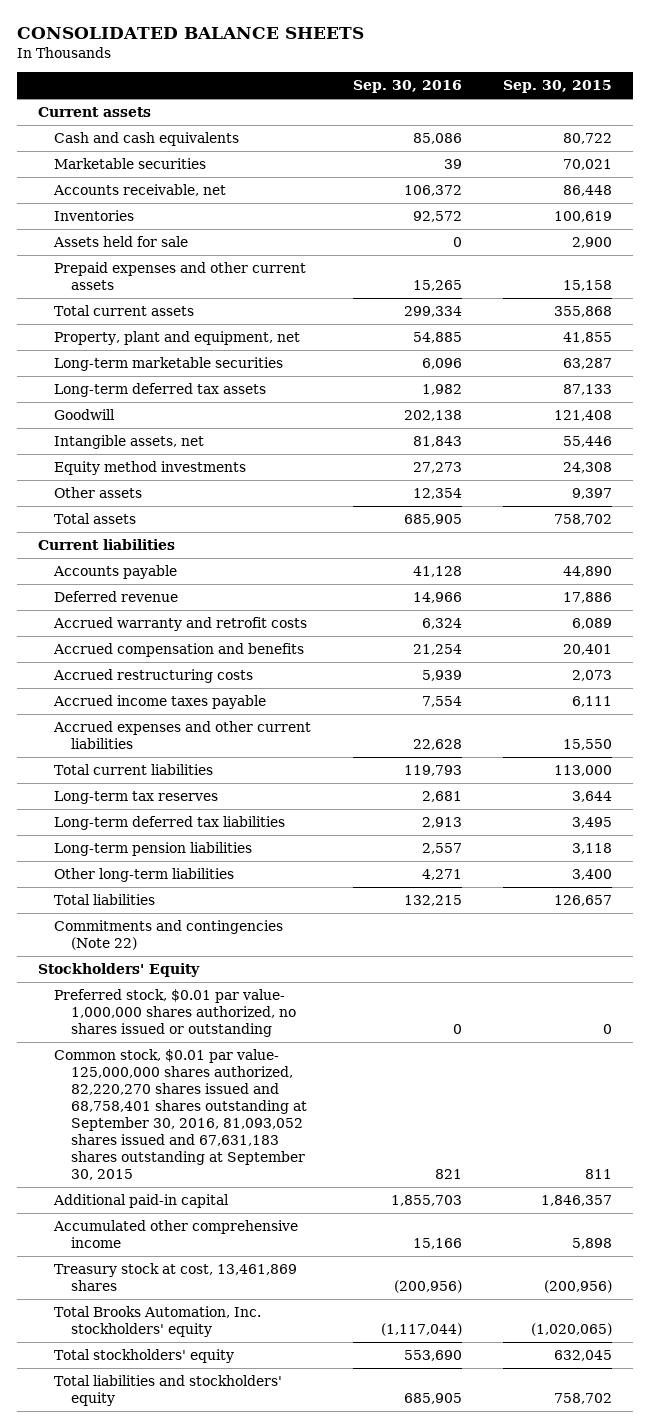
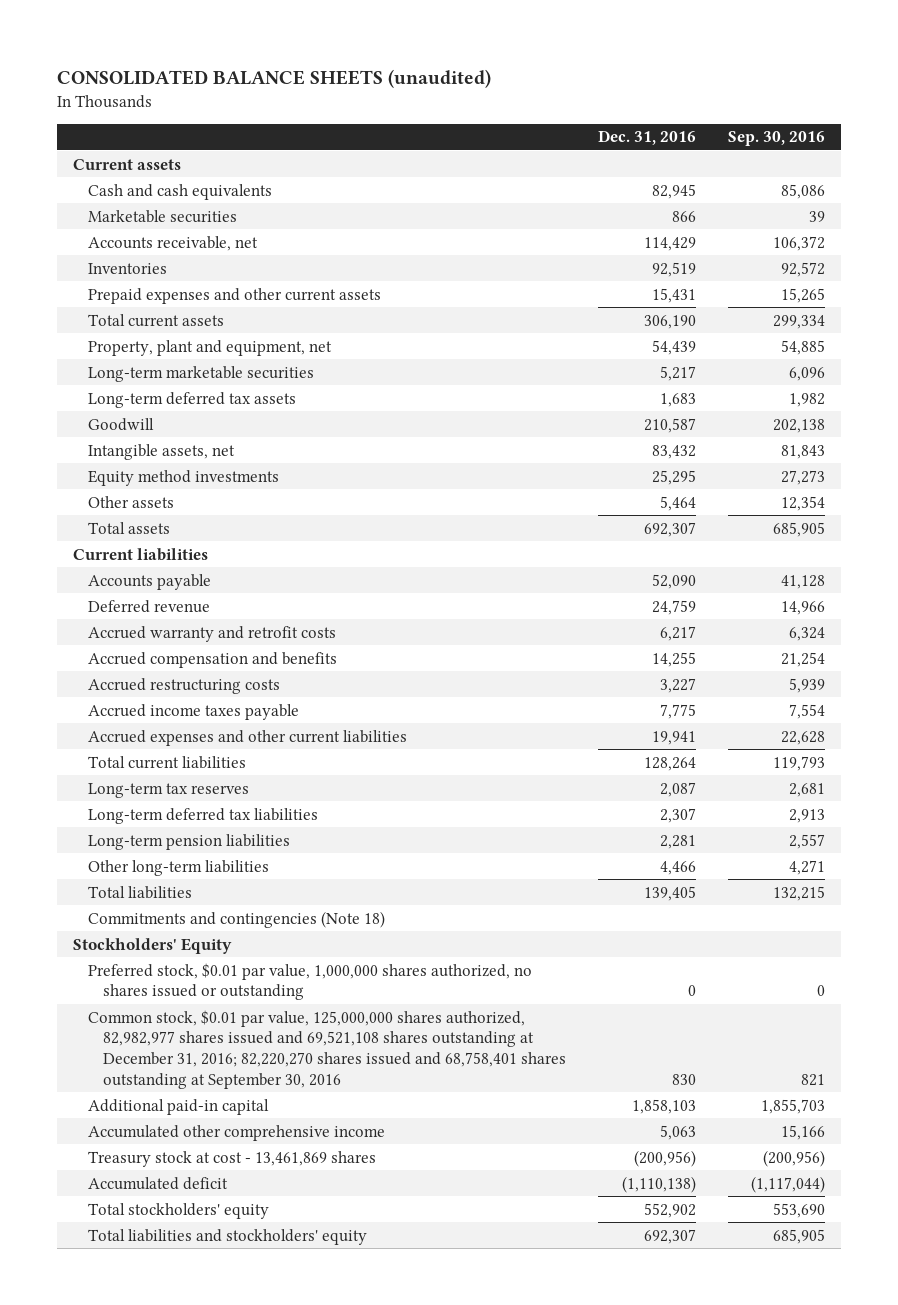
- CONSOLIDATED BALANCE SHEETS
+ CONSOLIDATED BALANCE SHEETS (unaudited)
- | Sep. 30, 2016 | Sep. 30, 2015
+ | Dec. 31, 2016 | Sep. 30, 2016
- Assets held for sale | 0 | 2,900
- Commitments and contingencies (Note 22)
+ Commitments and contingencies (Note 18)
- Preferred stock, $0.01 par value- 1,000,000 shares authorized, no shares issued or outstanding | 0 | 0
- Common stock, $0.01 par value- 125,000,000 shares authorized, 82,220,270 shares issued and 68,758,401 shares outstanding at September 30, 2016, 81,093,052 shares issued and 67,631,183 shares outstanding at September 30, 2015 | 821 | 811
+ Preferred stock, $0.01 par value, 1,000,000 shares authorized, no shares issued or outstanding | 0 | 0
+ Common stock, $0.01 par value, 125,000,000 shares authorized, 82,982,977 shares issued and 69,521,108 shares outstanding at December 31, 2016; 82,220,270 shares issued and 68,758,401 shares outstanding at September 30, 2016 | 830 | 821
- Treasury stock at cost, 13,461,869 shares | (200,956) | (200,956)
- Total Brooks Automation, Inc. stockholders' equity | (1,117,044) | (1,020,065)
+ Treasury stock at cost - 13,461,869 shares | (200,956) | (200,956)
+ Accumulated deficit | (1,110,138) | (1,117,044)

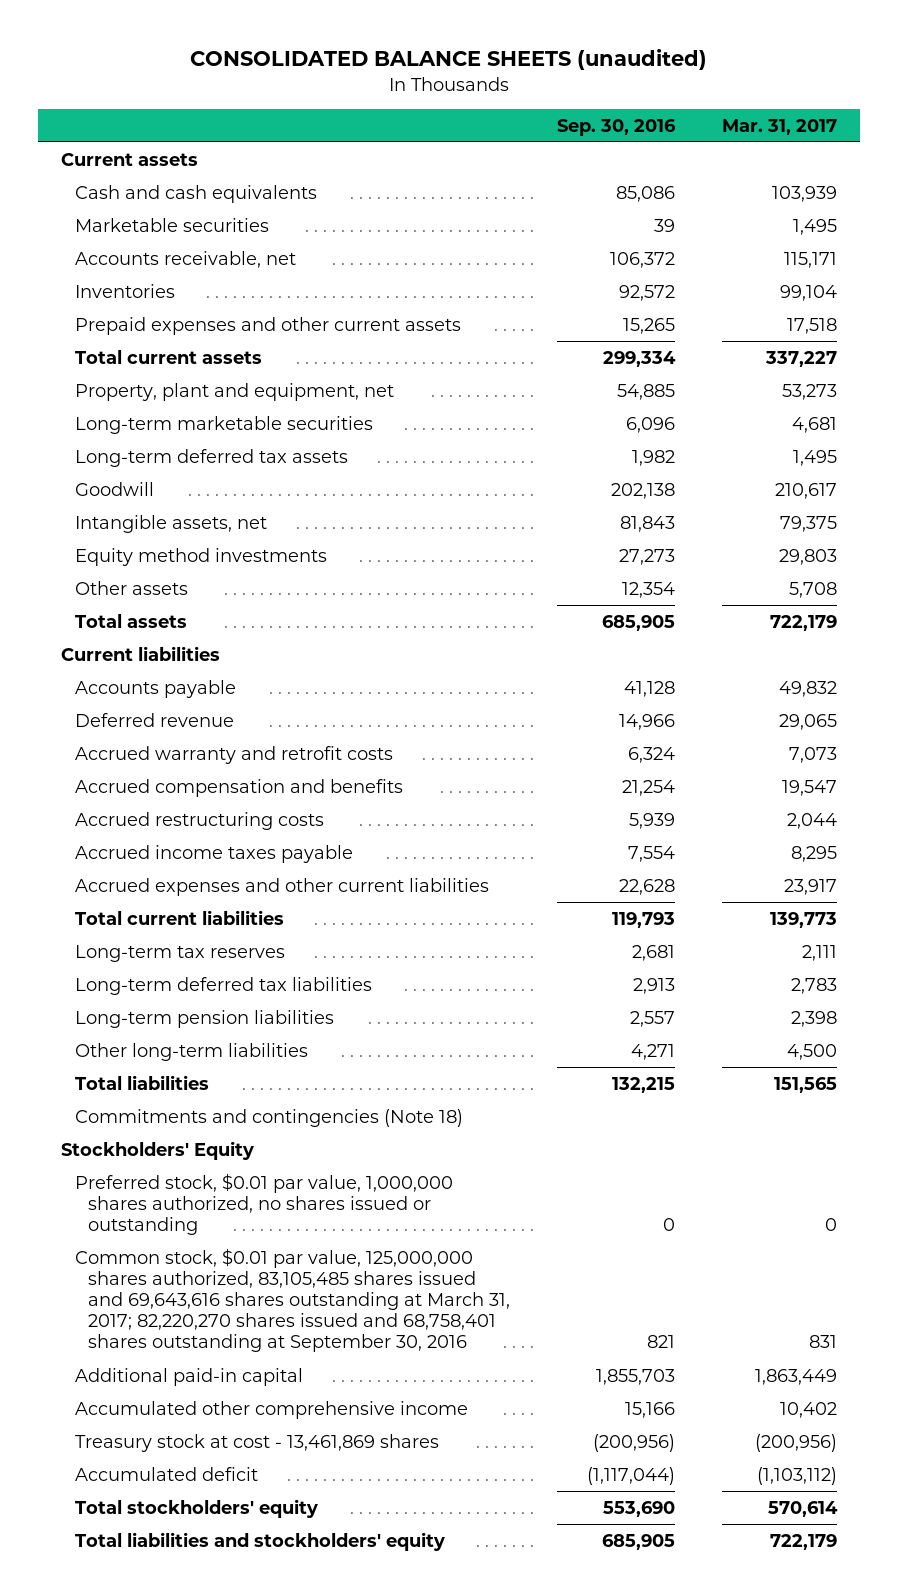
- | Dec. 31, 2016 | Sep. 30, 2016
+ | Sep. 30, 2016 | Mar. 31, 2017
- Common stock, $0.01 par value, 125,000,000 shares authorized, 82,982,977 shares issued and 69,521,108 shares outstanding at December 31, 2016; 82,220,270 shares issued and 68,758,401 shares outstanding at September 30, 2016 | 830 | 821
+ Common stock, $0.01 par value, 125,000,000 shares authorized, 83,105,485 shares issued and 69,643,616 shares outstanding at March 31, 2017; 82,220,270 shares issued and 68,758,401 shares outstanding at September 30, 2016 | 821 | 831

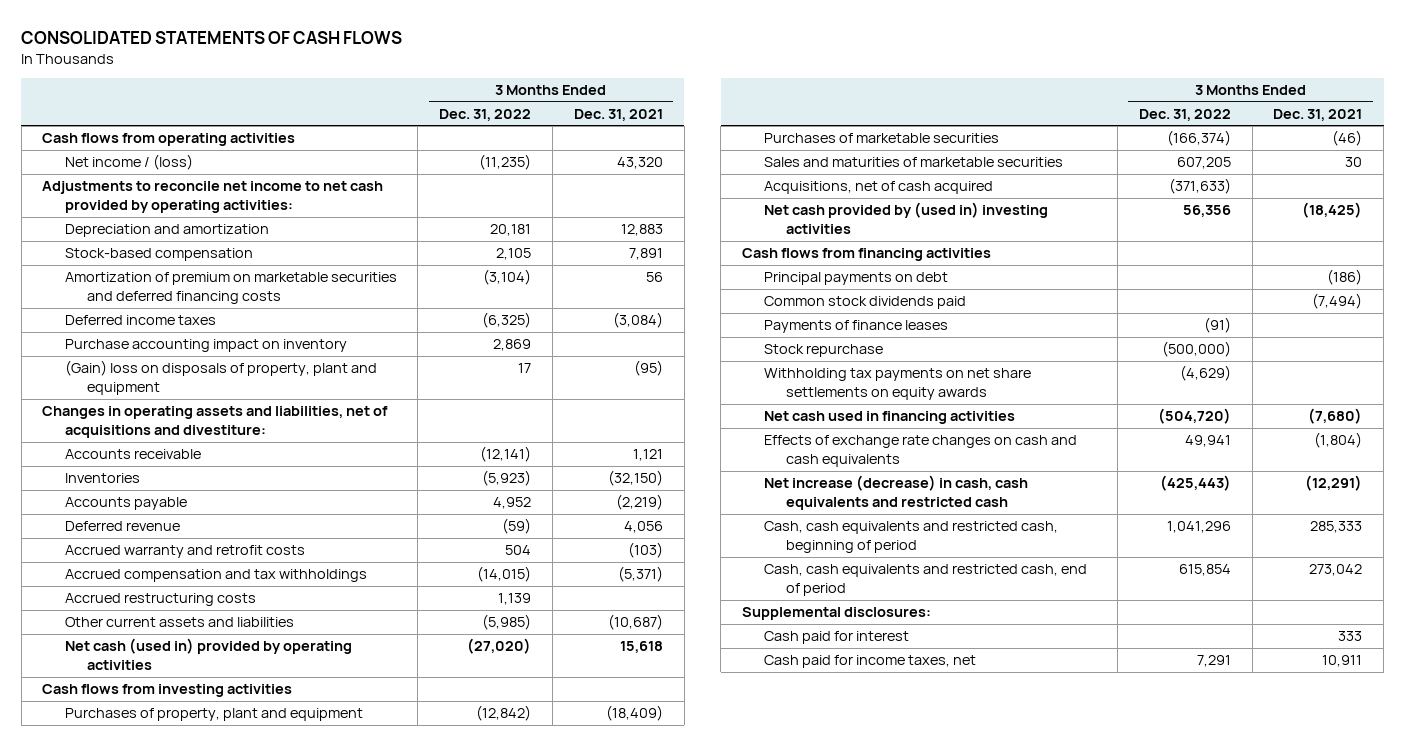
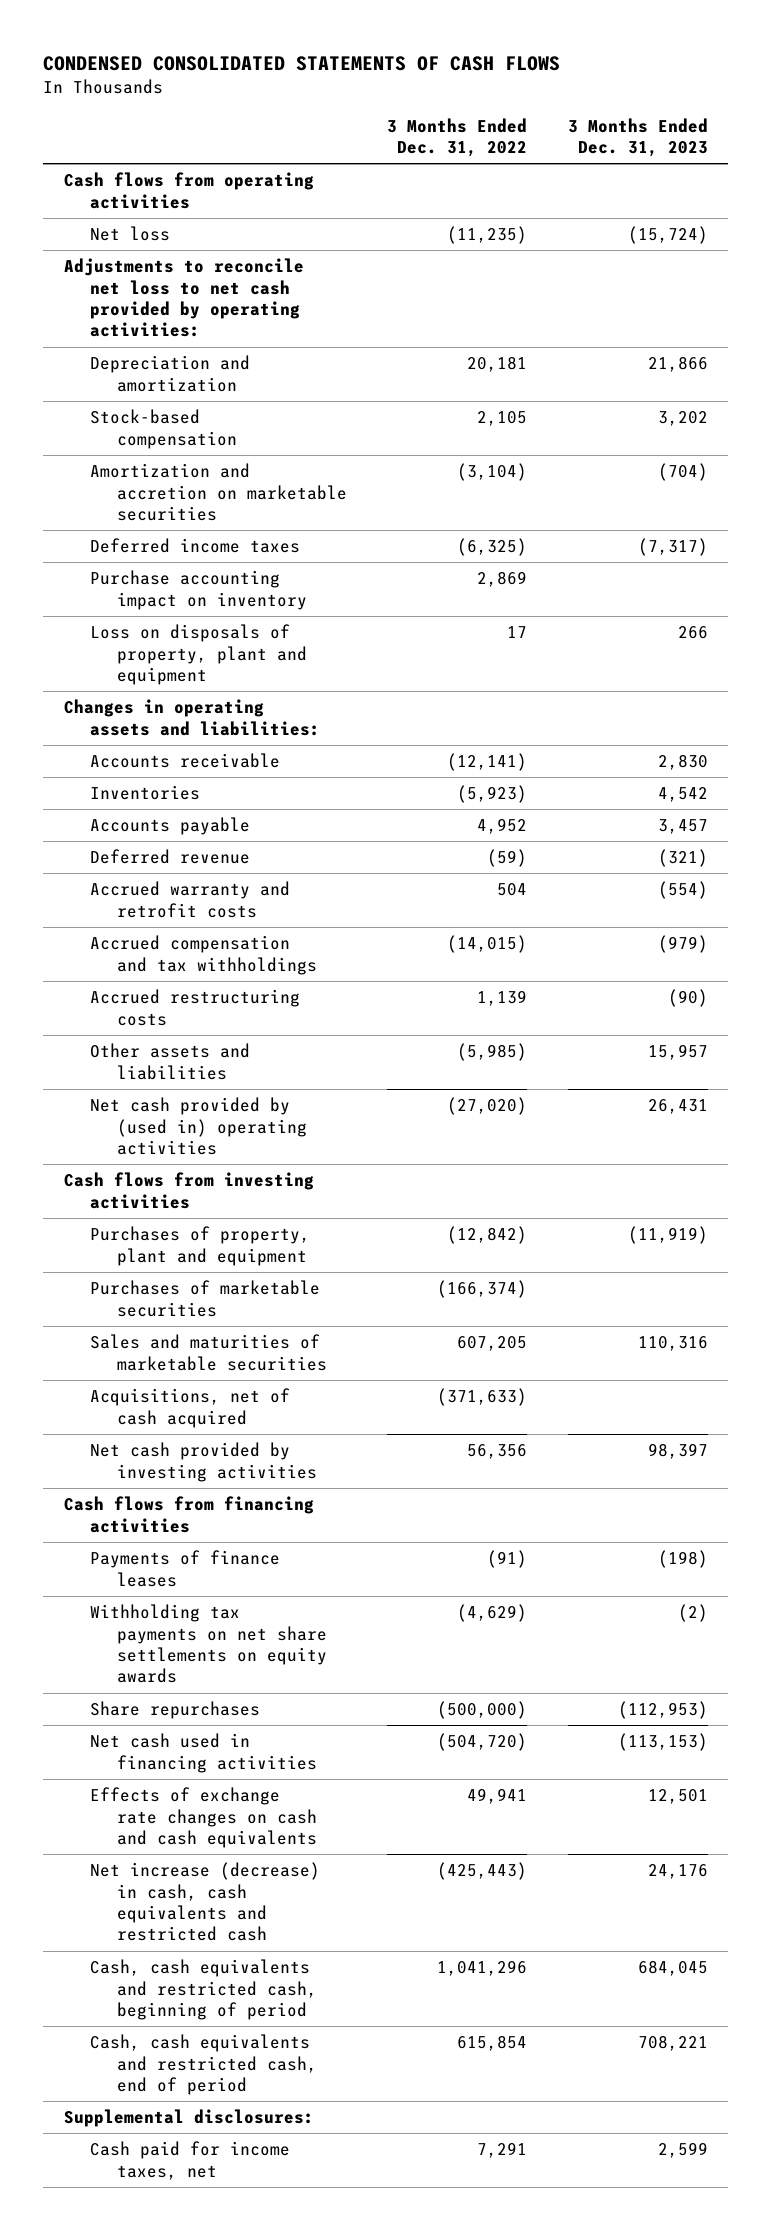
- CONSOLIDATED STATEMENTS OF CASH FLOWS
+ CONDENSED CONSOLIDATED STATEMENTS OF CASH FLOWS
- | 3 Months Ended Dec. 31, 2022 | 3 Months Ended Dec. 31, 2021
+ | 3 Months Ended Dec. 31, 2022 | 3 Months Ended Dec. 31, 2023
- Net income / (loss) | (11,235) | 43,320
- Adjustments to reconcile net income to net cash provided by operating activities:
+ Net loss | (11,235) | (15,724)
+ Adjustments to reconcile net loss to net cash provided by operating activities:
- Amortization of premium on marketable securities and deferred financing costs | (3,104) | 56
+ Amortization and accretion on marketable securities | (3,104) | (704)
- (Gain) loss on disposals of property, plant and equipment | 17 | (95)
- Changes in operating assets and liabilities, net of acquisitions and divestiture:
+ Loss on disposals of property, plant and equipment | 17 | 266
+ Changes in operating assets and liabilities:
- Other current assets and liabilities | (5,985) | (10,687)
- Net cash (used in) provided by operating activities | (27,020) | 15,618
+ Other assets and liabilities | (5,985) | 15,957
+ Net cash provided by (used in) operating activities | (27,020) | 26,431
- Net cash provided by (used in) investing activities | 56,356 | (18,425)
+ Net cash provided by investing activities | 56,356 | 98,397
- Principal payments on debt | | (186)
- Common stock dividends paid | | (7,494)
- Stock repurchase | (500,000) |
+ Share repurchases | (500,000) | (112,953)
- Cash paid for interest | | 333

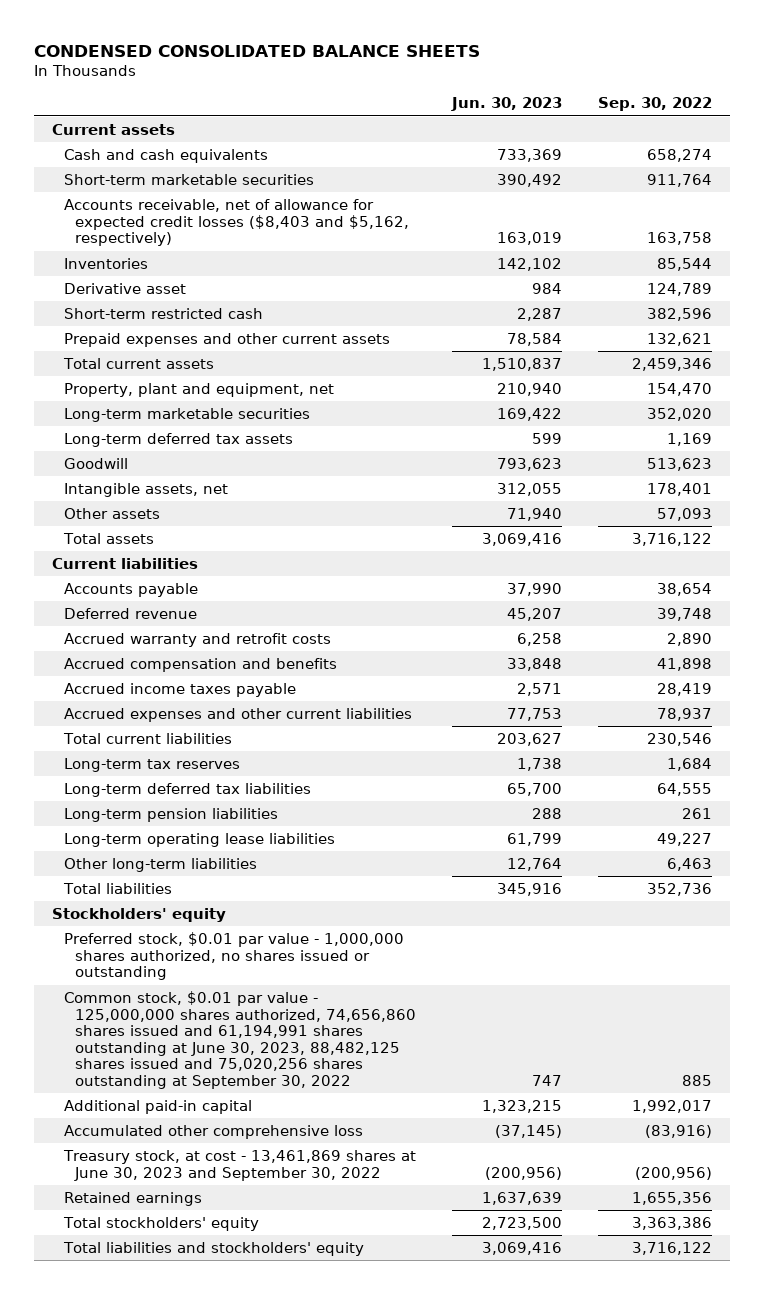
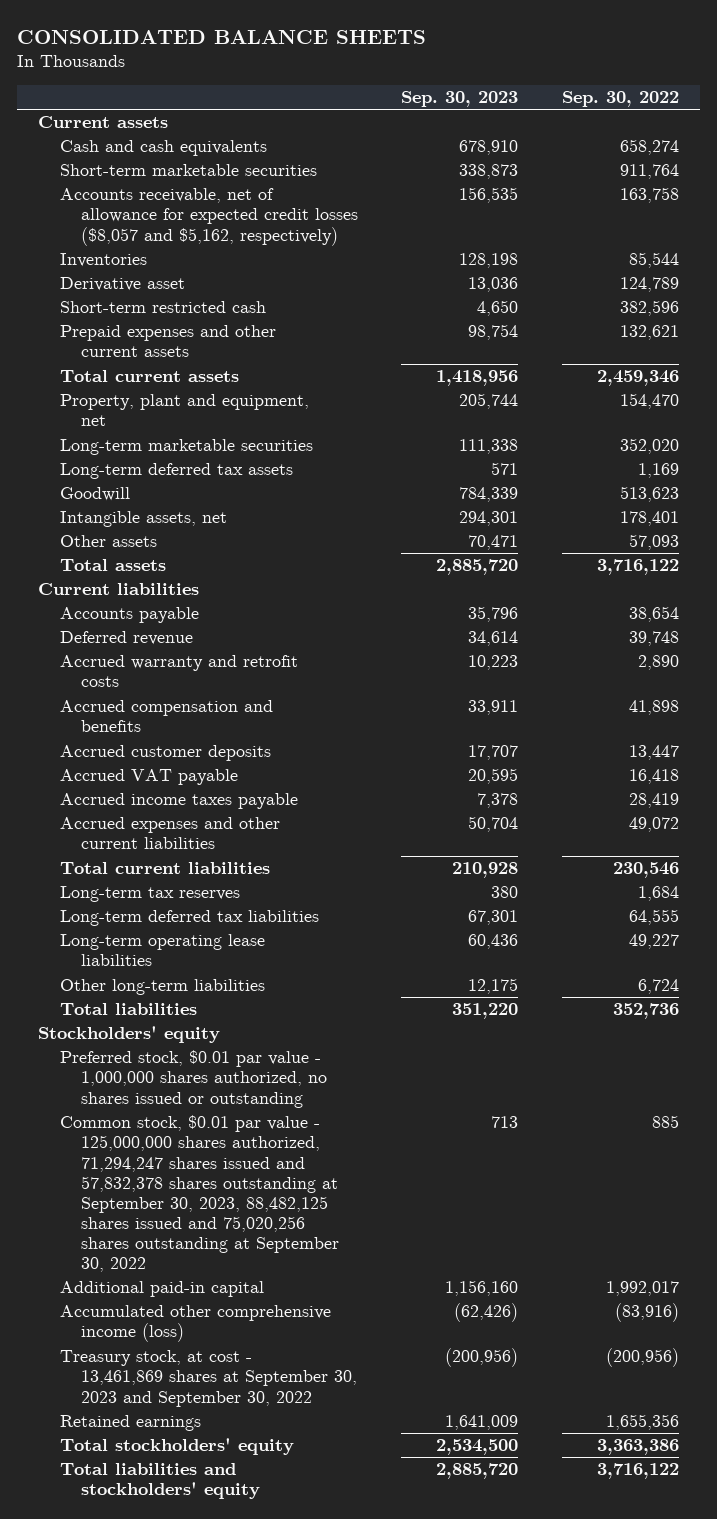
- CONDENSED CONSOLIDATED BALANCE SHEETS
+ CONSOLIDATED BALANCE SHEETS
- | Jun. 30, 2023 | Sep. 30, 2022
+ | Sep. 30, 2023 | Sep. 30, 2022
- Accounts receivable, net of allowance for expected credit losses ($8,403 and $5,162, respectively) | 163,019 | 163,758
+ Accounts receivable, net of allowance for expected credit losses ($8,057 and $5,162, respectively) | 156,535 | 163,758
+ Accrued customer deposits | 17,707 | 13,447
+ Accrued VAT payable | 20,595 | 16,418
- Accrued expenses and other current liabilities | 77,753 | 78,937
+ Accrued expenses and other current liabilities | 50,704 | 49,072
- Long-term pension liabilities | 288 | 261
- Other long-term liabilities | 12,764 | 6,463
+ Other long-term liabilities | 12,175 | 6,724
- Common stock, $0.01 par value - 125,000,000 shares authorized, 74,656,860 shares issued and 61,194,991 shares outstanding at June 30, 2023, 88,482,125 shares issued and 75,020,256 shares outstanding at September 30, 2022 | 747 | 885
+ Common stock, $0.01 par value - 125,000,000 shares authorized, 71,294,247 shares issued and 57,832,378 shares outstanding at September 30, 2023, 88,482,125 shares issued and 75,020,256 shares outstanding at September 30, 2022 | 713 | 885
- Accumulated other comprehensive loss | (37,145) | (83,916)
- Treasury stock, at cost - 13,461,869 shares at June 30, 2023 and September 30, 2022 | (200,956) | (200,956)
+ Accumulated other comprehensive income (loss) | (62,426) | (83,916)
+ Treasury stock, at cost - 13,461,869 shares at September 30, 2023 and September 30, 2022 | (200,956) | (200,956)

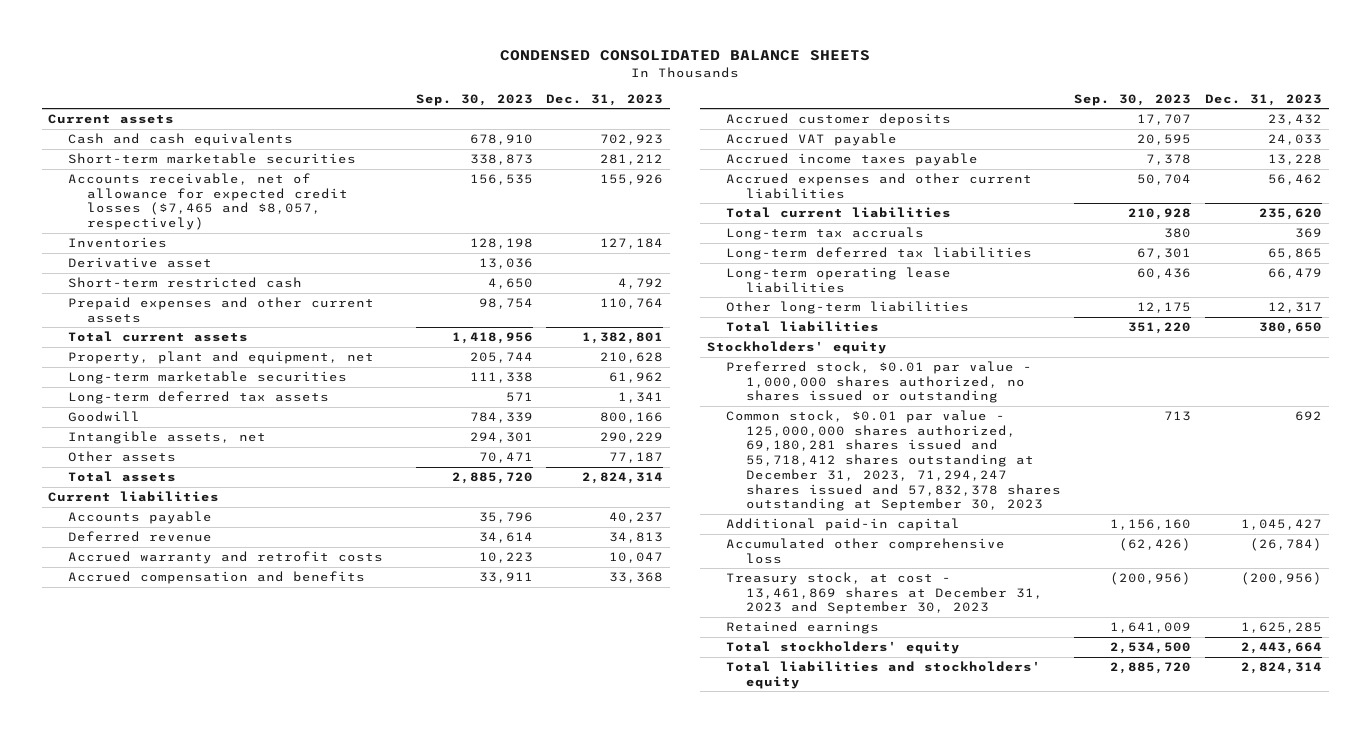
- CONSOLIDATED BALANCE SHEETS
+ CONDENSED CONSOLIDATED BALANCE SHEETS
- | Sep. 30, 2023 | Sep. 30, 2022
+ | Sep. 30, 2023 | Dec. 31, 2023
- Accounts receivable, net of allowance for expected credit losses ($8,057 and $5,162, respectively) | 156,535 | 163,758
+ Accounts receivable, net of allowance for expected credit losses ($7,465 and $8,057, respectively) | 156,535 | 155,926
- Long-term tax reserves | 380 | 1,684
+ Long-term tax accruals | 380 | 369
- Common stock, $0.01 par value - 125,000,000 shares authorized, 71,294,247 shares issued and 57,832,378 shares outstanding at September 30, 2023, 88,482,125 shares issued and 75,020,256 shares outstanding at September 30, 2022 | 713 | 885
+ Common stock, $0.01 par value - 125,000,000 shares authorized, 69,180,281 shares issued and 55,718,412 shares outstanding at December 31, 2023, 71,294,247 shares issued and 57,832,378 shares outstanding at September 30, 2023 | 713 | 692
- Accumulated other comprehensive income (loss) | (62,426) | (83,916)
- Treasury stock, at cost - 13,461,869 shares at September 30, 2023 and September 30, 2022 | (200,956) | (200,956)
+ Accumulated other comprehensive loss | (62,426) | (26,784)
+ Treasury stock, at cost - 13,461,869 shares at December 31, 2023 and September 30, 2023 | (200,956) | (200,956)

